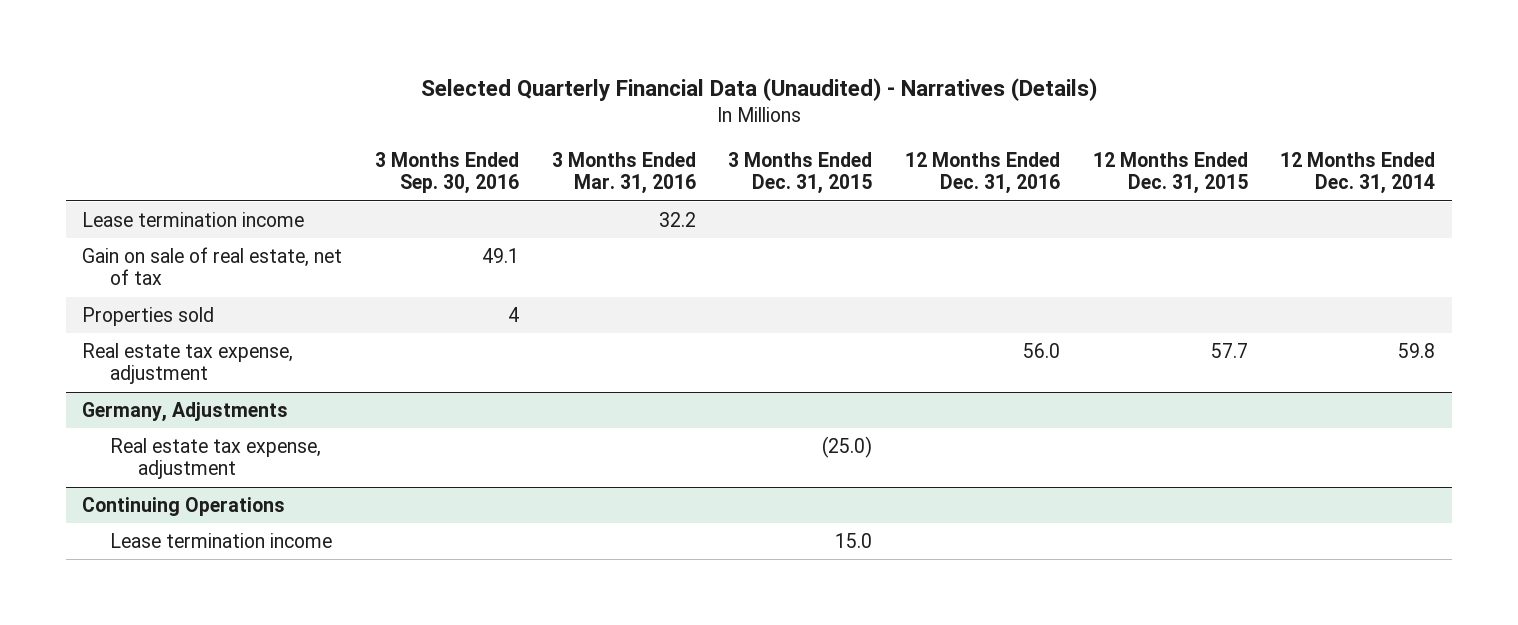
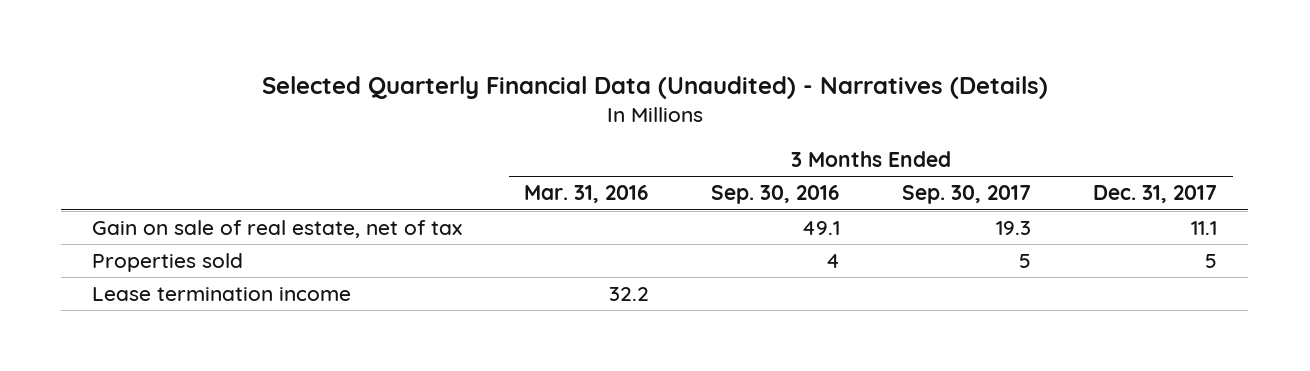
- | 3 Months Ended Sep. 30, 2016 | 3 Months Ended Mar. 31, 2016 | 3 Months Ended Dec. 31, 2015 | 12 Months Ended Dec. 31, 2016 | 12 Months Ended Dec. 31, 2015 | 12 Months Ended Dec. 31, 2014
+ | 3 Months Ended Mar. 31, 2016 | 3 Months Ended Sep. 30, 2016 | 3 Months Ended Sep. 30, 2017 | 3 Months Ended Dec. 31, 2017
- Real estate tax expense, adjustment | | | | 56.0 | 57.7 | 59.8
- Germany, Adjustments
- Real estate tax expense, adjustment | | | (25.0) | | |
- Continuing Operations
- Lease termination income | | | 15.0 | | |
moved down: Lease termination income | 32.2 | | |

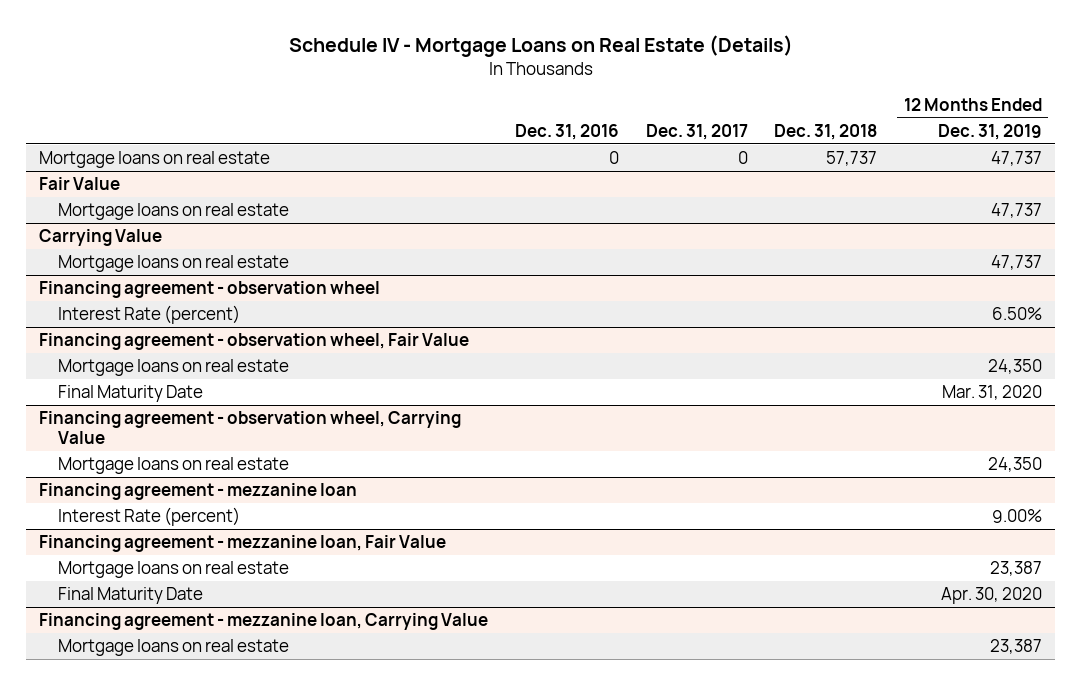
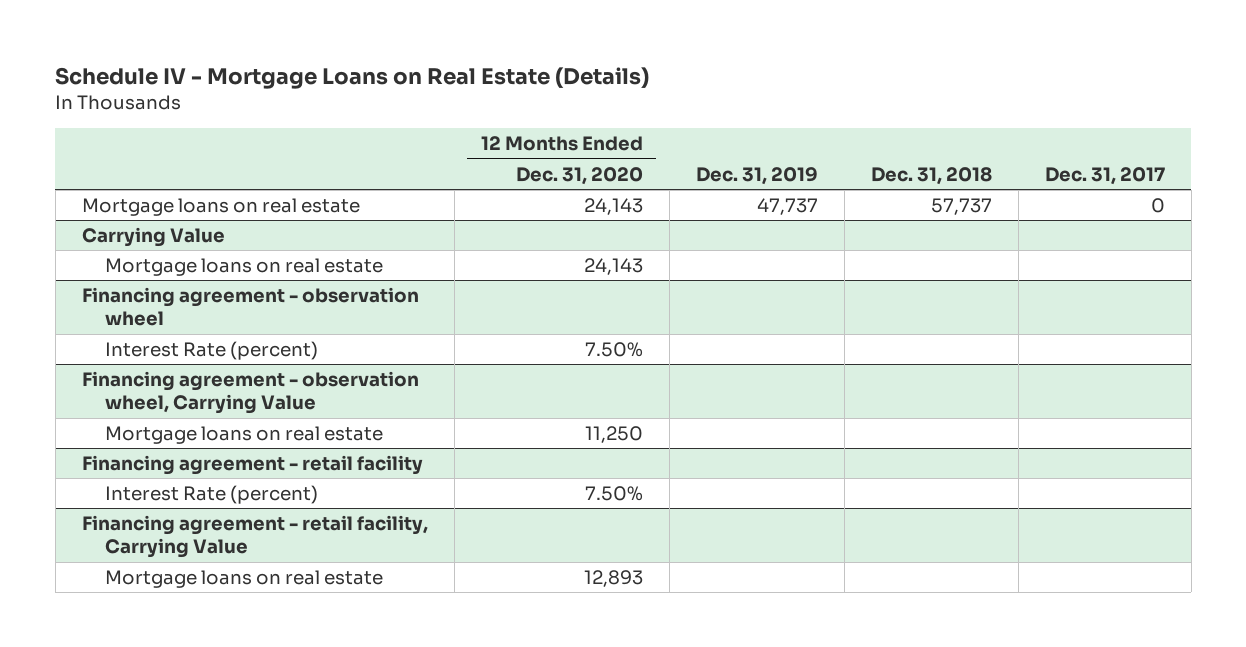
- | Dec. 31, 2016 | Dec. 31, 2017 | Dec. 31, 2018 | 12 Months Ended Dec. 31, 2019
+ | 12 Months Ended Dec. 31, 2020 | Dec. 31, 2019 | Dec. 31, 2018 | Dec. 31, 2017
- Fair Value
- Mortgage loans on real estate | | | | 47,737
- Financing agreement - observation wheel, Fair Value
- Mortgage loans on real estate | | | | 24,350
- Final Maturity Date | | | | Mar. 31, 2020
- Financing agreement - mezzanine loan
+ Financing agreement - retail facility
- Financing agreement - mezzanine loan, Fair Value
- Mortgage loans on real estate | | | | 23,387
- Final Maturity Date | | | | Apr. 30, 2020
- Financing agreement - mezzanine loan, Carrying Value
+ Financing agreement - retail facility, Carrying Value

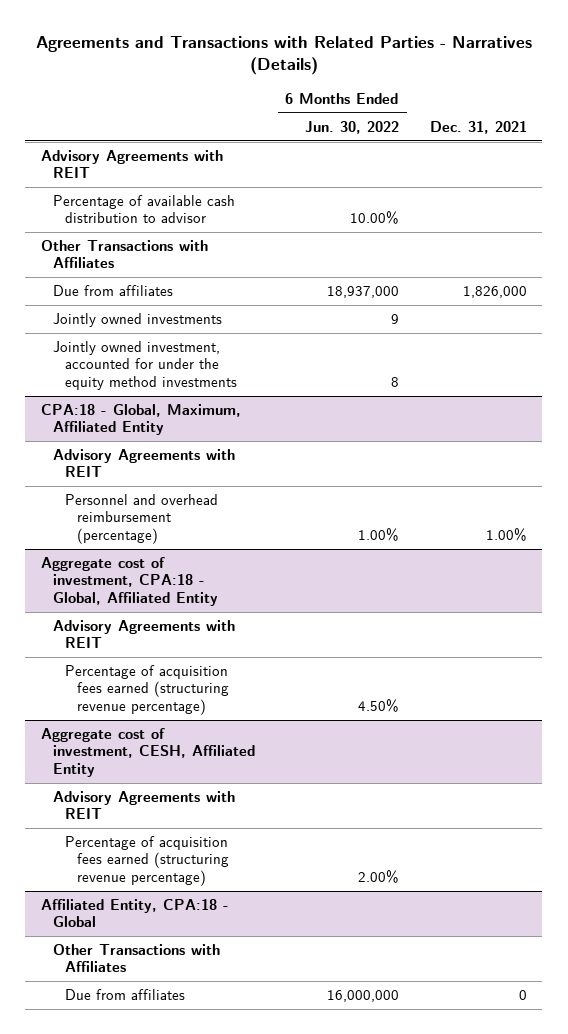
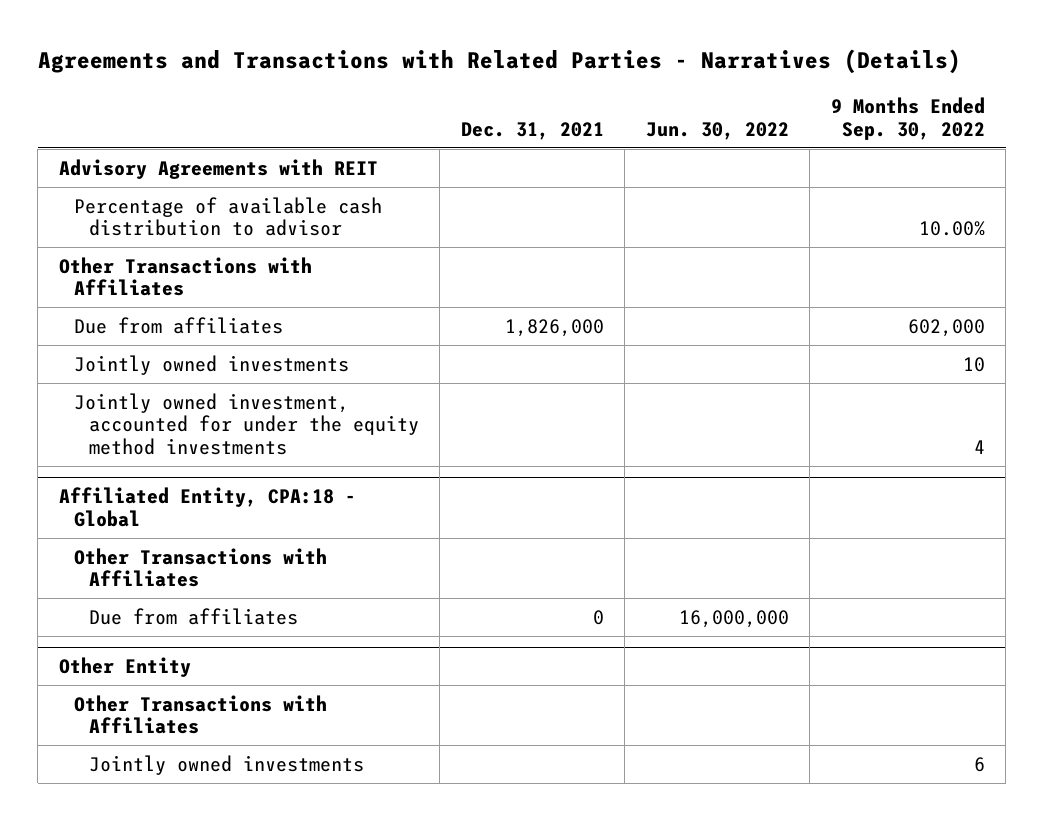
- | 6 Months Ended Jun. 30, 2022 | Dec. 31, 2021
+ | Dec. 31, 2021 | Jun. 30, 2022 | 9 Months Ended Sep. 30, 2022
- CPA:18 - Global, Maximum, Affiliated Entity
- Advisory Agreements with REIT
- Personnel and overhead reimbursement (percentage) | 1.00% | 1.00%
- Aggregate cost of investment, CPA:18 - Global, Affiliated Entity
- Advisory Agreements with REIT
- Percentage of acquisition fees earned (structuring revenue percentage) | 4.50% |
- Aggregate cost of investment, CESH, Affiliated Entity
- Advisory Agreements with REIT
- Percentage of acquisition fees earned (structuring revenue percentage) | 2.00% |
+ Other Entity
+ Other Transactions with Affiliates
+ Jointly owned investments | | | 6

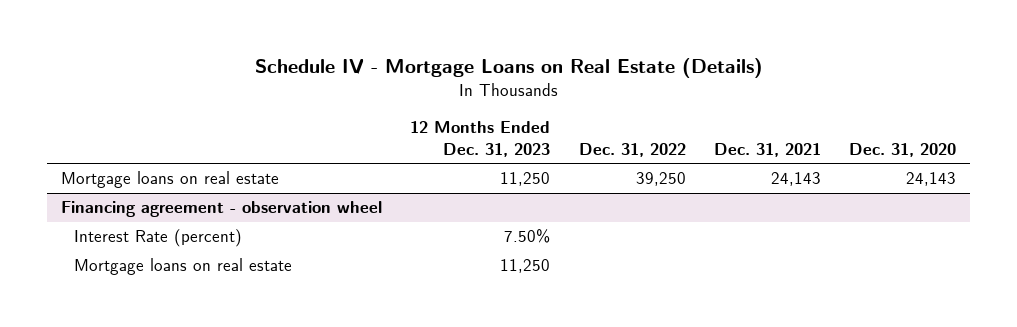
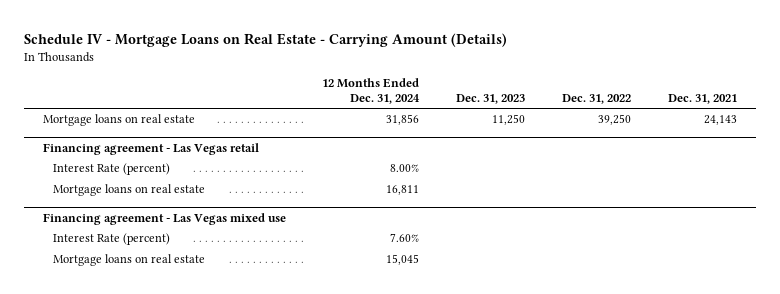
- Schedule IV - Mortgage Loans on Real Estate (Details)
+ Schedule IV - Mortgage Loans on Real Estate - Carrying Amount (Details)
- | 12 Months Ended Dec. 31, 2023 | Dec. 31, 2022 | Dec. 31, 2021 | Dec. 31, 2020
+ | 12 Months Ended Dec. 31, 2024 | Dec. 31, 2023 | Dec. 31, 2022 | Dec. 31, 2021
- Financing agreement - observation wheel
+ Financing agreement - Las Vegas retail
+ Financing agreement - Las Vegas mixed use
+ Interest Rate (percent) | 7.60% | | |
+ Mortgage loans on real estate | 15,045 | | |

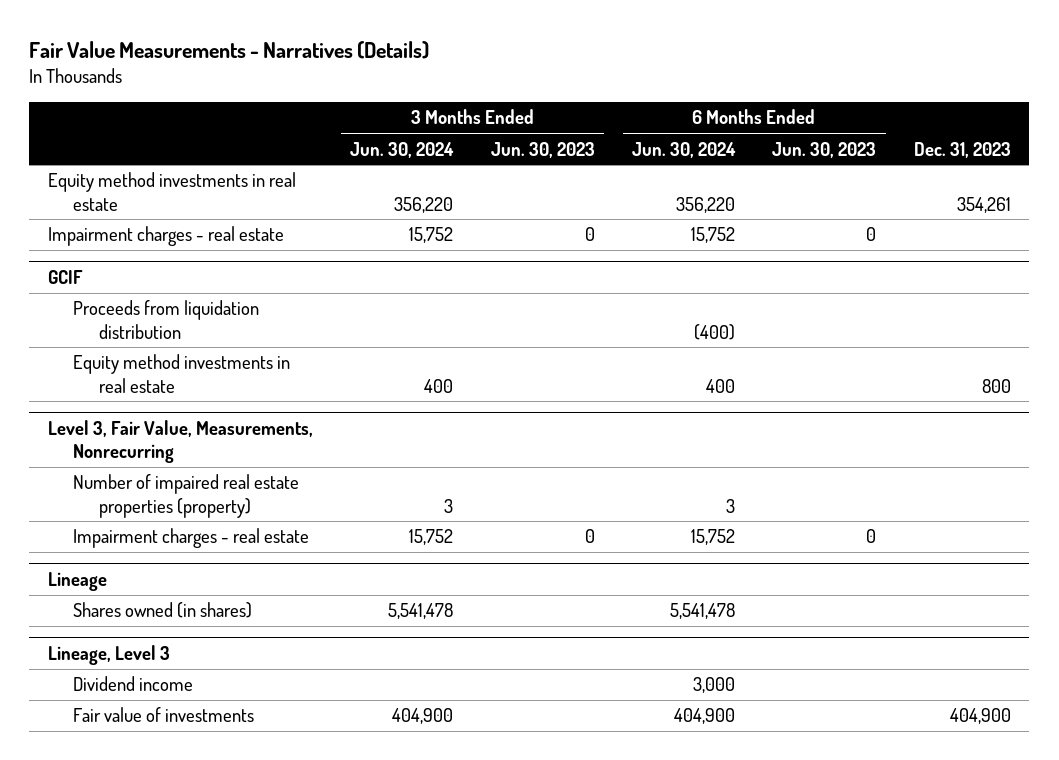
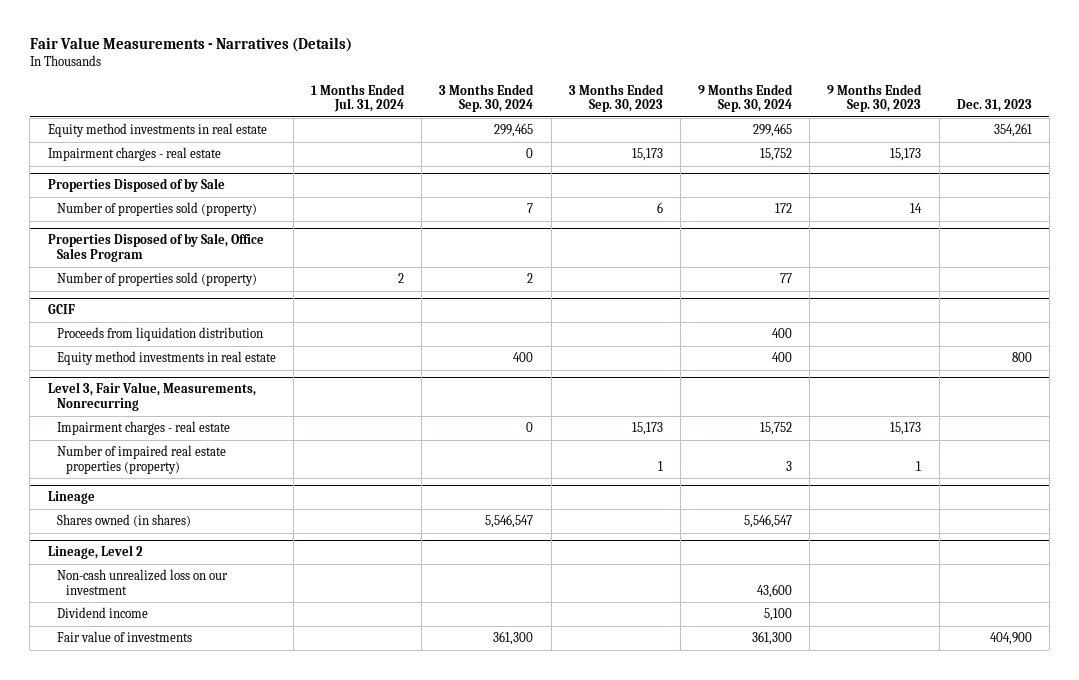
- | 3 Months Ended Jun. 30, 2024 | 3 Months Ended Jun. 30, 2023 | 6 Months Ended Jun. 30, 2024 | 6 Months Ended Jun. 30, 2023 | Dec. 31, 2023
+ | 1 Months Ended Jul. 31, 2024 | 3 Months Ended Sep. 30, 2024 | 3 Months Ended Sep. 30, 2023 | 9 Months Ended Sep. 30, 2024 | 9 Months Ended Sep. 30, 2023 | Dec. 31, 2023
+ Properties Disposed of by Sale
+ Number of properties sold (property) | | 7 | 6 | 172 | 14 |
+ Properties Disposed of by Sale, Office Sales Program
+ Number of properties sold (property) | 2 | 2 | | 77 | |
@ Level 3, Fair Value, Measurements, Nonrecurring
moved down: Number of impaired real estate properties (property) | | | 1 | 3 | 1 |
- Lineage, Level 3
+ Lineage, Level 2
+ Non-cash unrealized loss on our investment | | | | 43,600 | |

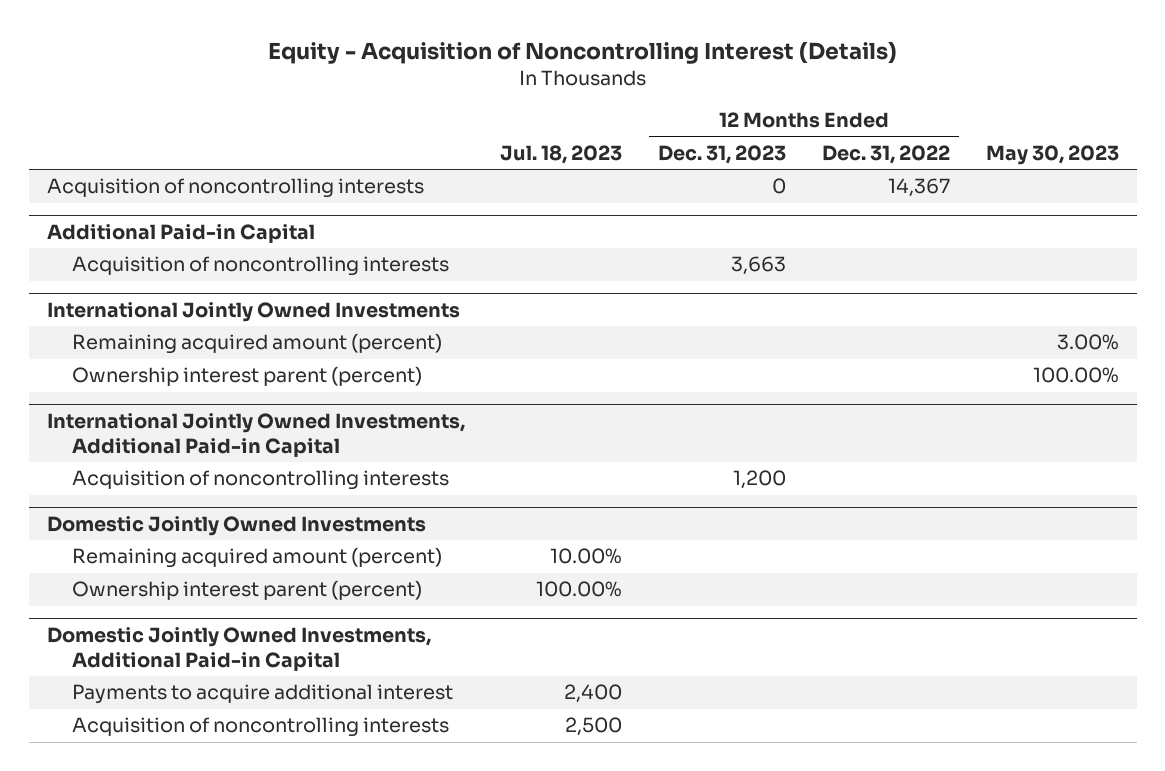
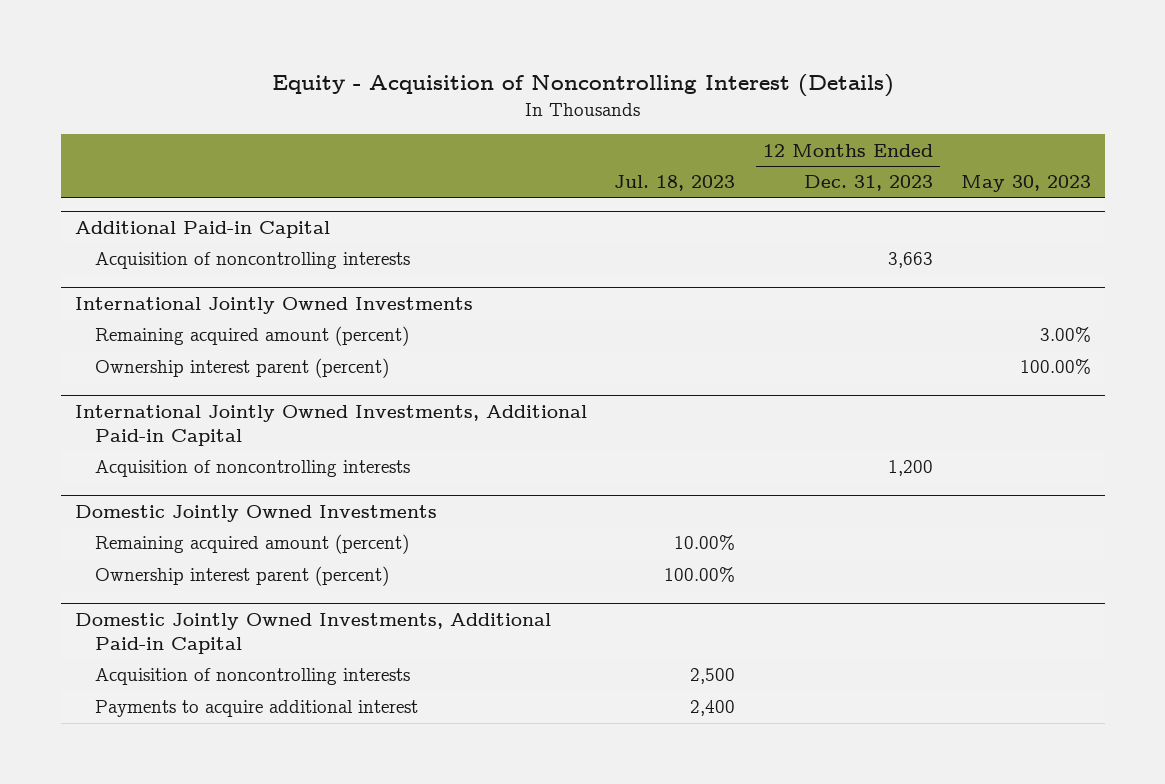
- | Jul. 18, 2023 | 12 Months Ended Dec. 31, 2023 | 12 Months Ended Dec. 31, 2022 | May 30, 2023
+ | Jul. 18, 2023 | 12 Months Ended Dec. 31, 2023 | May 30, 2023
- Acquisition of noncontrolling interests | | 0 | 14,367 |
@ Domestic Jointly Owned Investments, Additional Paid-in Capital
moved down: Payments to acquire additional interest | 2,400 | |

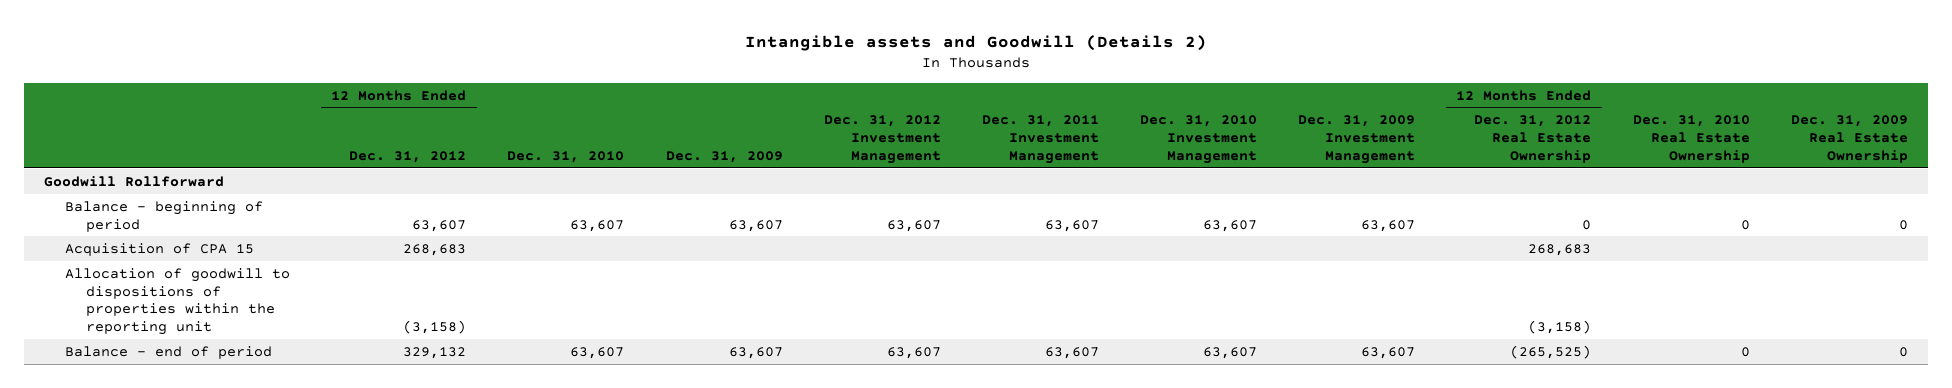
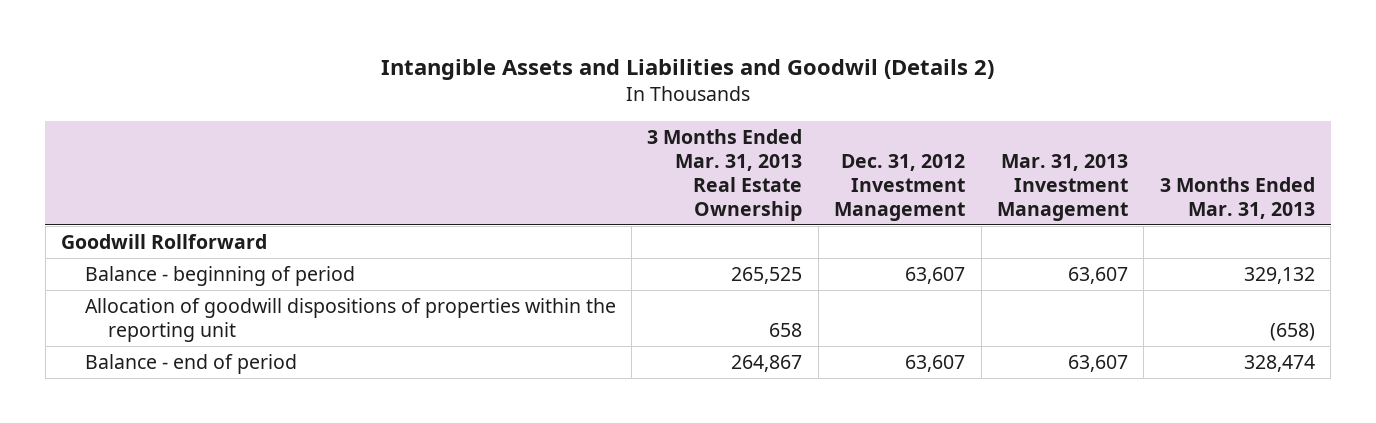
- Intangible assets and Goodwill (Details 2)
+ Intangible Assets and Liabilities and Goodwil (Details 2)
- | 12 Months Ended Dec. 31, 2012 | Dec. 31, 2010 | Dec. 31, 2009 | Dec. 31, 2012 Investment Management | Dec. 31, 2011 Investment Management | Dec. 31, 2010 Investment Management | Dec. 31, 2009 Investment Management | 12 Months Ended Dec. 31, 2012 Real Estate Ownership | Dec. 31, 2010 Real Estate Ownership | Dec. 31, 2009 Real Estate Ownership
+ | 3 Months Ended Mar. 31, 2013 Real Estate Ownership | Dec. 31, 2012 Investment Management | Mar. 31, 2013 Investment Management | 3 Months Ended Mar. 31, 2013
- Acquisition of CPA 15 | 268,683 | | | | | | | 268,683 | |
- Allocation of goodwill to dispositions of properties within the reporting unit | (3,158) | | | | | | | (3,158) | |
+ Allocation of goodwill dispositions of properties within the reporting unit | 658 | | | (658)

